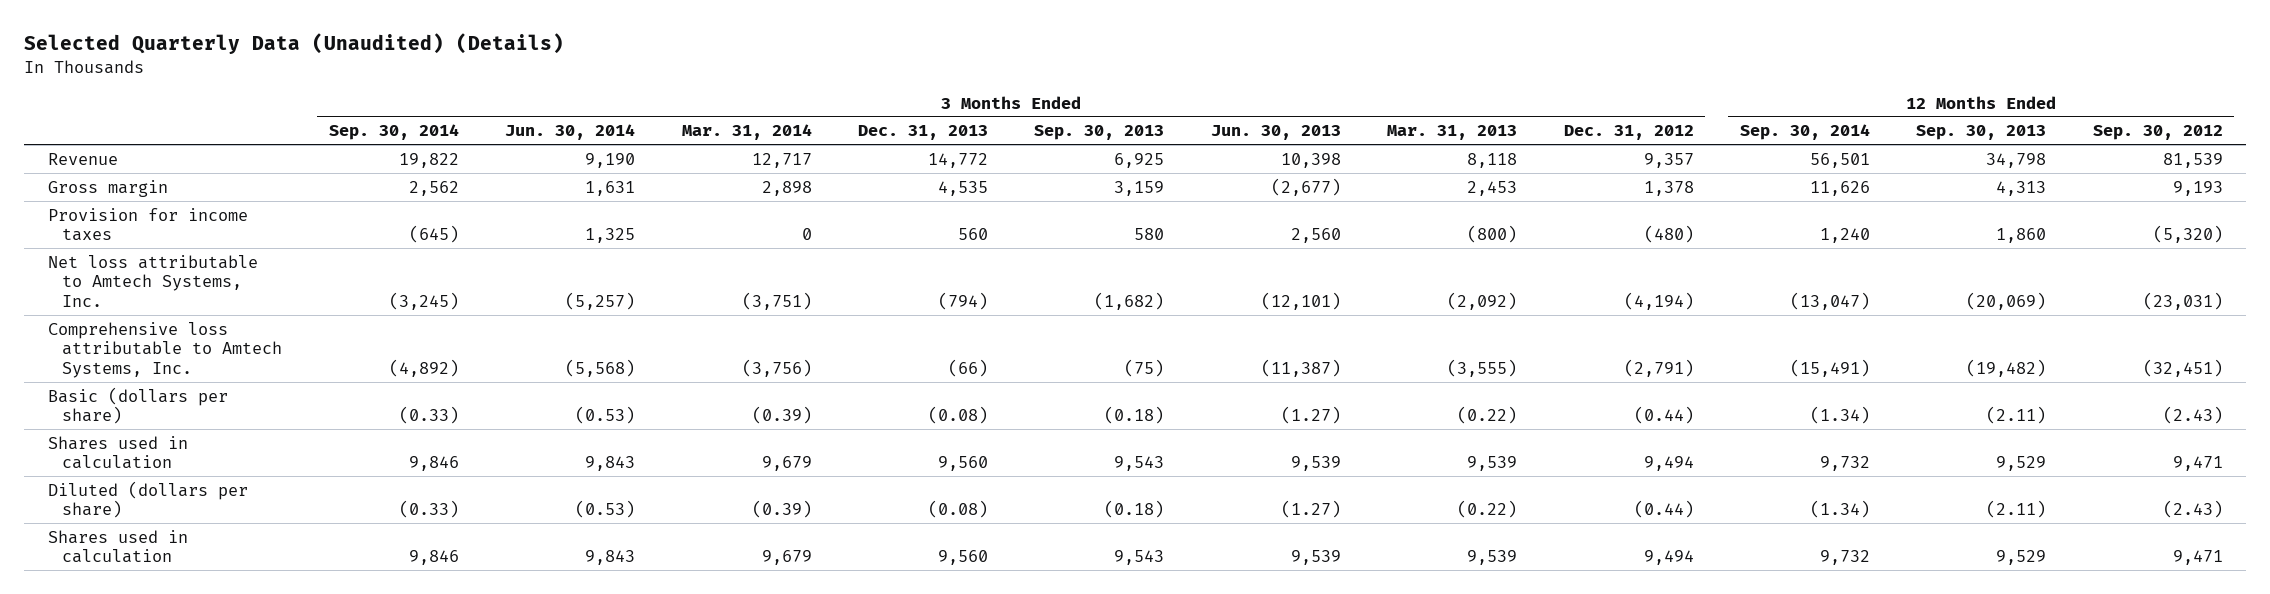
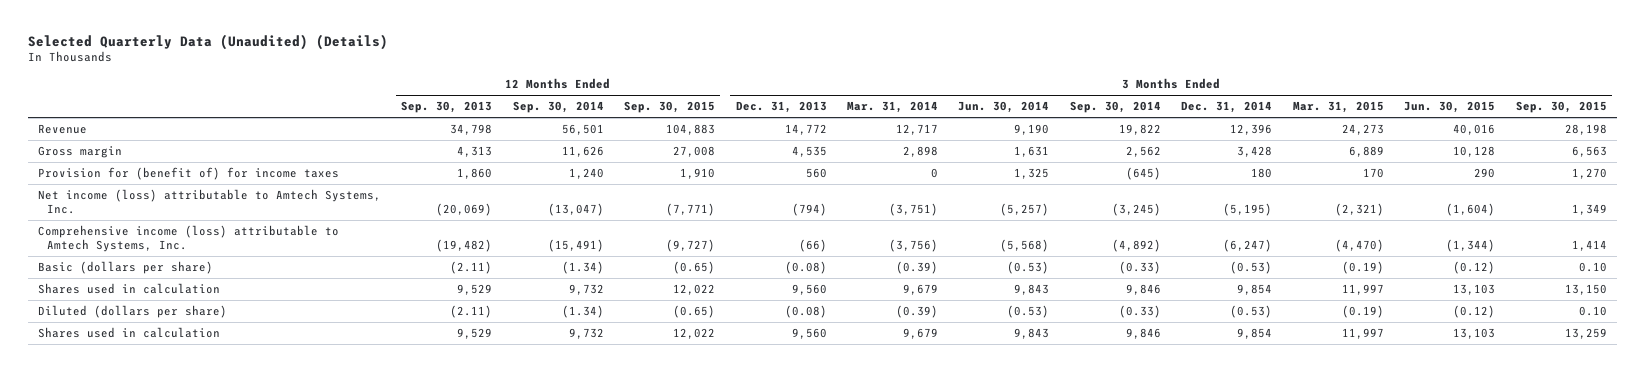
- | 3 Months Ended Sep. 30, 2014 | 3 Months Ended Jun. 30, 2014 | 3 Months Ended Mar. 31, 2014 | 3 Months Ended Dec. 31, 2013 | 3 Months Ended Sep. 30, 2013 | 3 Months Ended Jun. 30, 2013 | 3 Months Ended Mar. 31, 2013 | 3 Months Ended Dec. 31, 2012 | 12 Months Ended Sep. 30, 2014 | 12 Months Ended Sep. 30, 2013 | 12 Months Ended Sep. 30, 2012
+ | 12 Months Ended Sep. 30, 2013 | 12 Months Ended Sep. 30, 2014 | 12 Months Ended Sep. 30, 2015 | 3 Months Ended Dec. 31, 2013 | 3 Months Ended Mar. 31, 2014 | 3 Months Ended Jun. 30, 2014 | 3 Months Ended Sep. 30, 2014 | 3 Months Ended Dec. 31, 2014 | 3 Months Ended Mar. 31, 2015 | 3 Months Ended Jun. 30, 2015 | 3 Months Ended Sep. 30, 2015
- Provision for income taxes | (645) | 1,325 | 0 | 560 | 580 | 2,560 | (800) | (480) | 1,240 | 1,860 | (5,320)
- Net loss attributable to Amtech Systems, Inc. | (3,245) | (5,257) | (3,751) | (794) | (1,682) | (12,101) | (2,092) | (4,194) | (13,047) | (20,069) | (23,031)
- Comprehensive loss attributable to Amtech Systems, Inc. | (4,892) | (5,568) | (3,756) | (66) | (75) | (11,387) | (3,555) | (2,791) | (15,491) | (19,482) | (32,451)
+ Provision for (benefit of) for income taxes | 1,860 | 1,240 | 1,910 | 560 | 0 | 1,325 | (645) | 180 | 170 | 290 | 1,270
+ Net income (loss) attributable to Amtech Systems, Inc. | (20,069) | (13,047) | (7,771) | (794) | (3,751) | (5,257) | (3,245) | (5,195) | (2,321) | (1,604) | 1,349
+ Comprehensive income (loss) attributable to Amtech Systems, Inc. | (19,482) | (15,491) | (9,727) | (66) | (3,756) | (5,568) | (4,892) | (6,247) | (4,470) | (1,344) | 1,414

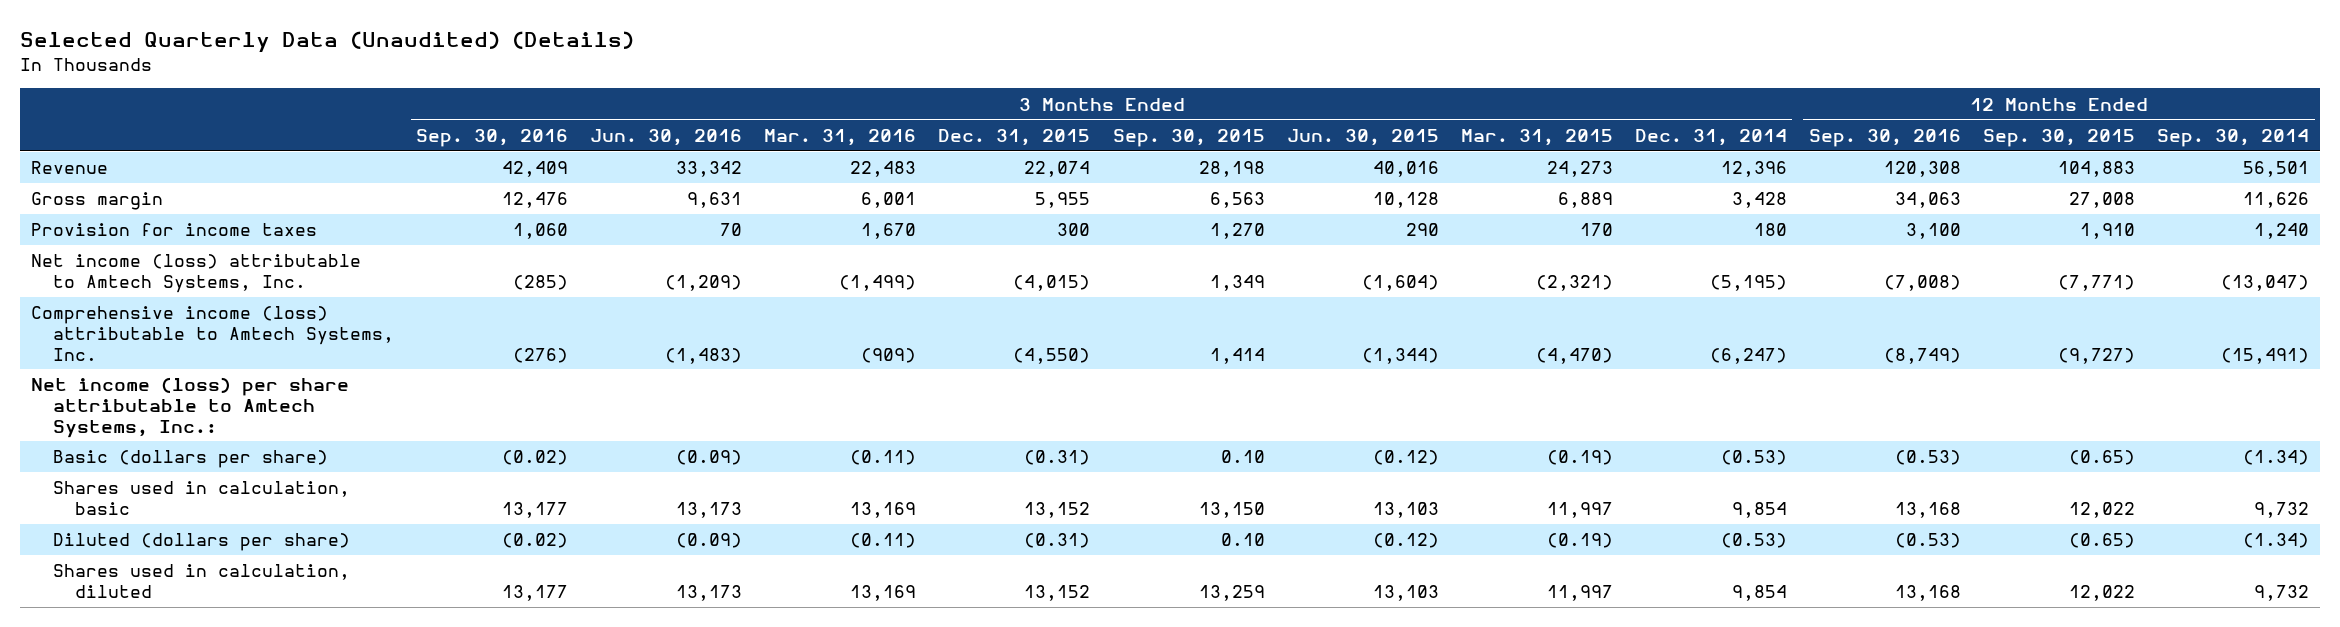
- | 12 Months Ended Sep. 30, 2013 | 12 Months Ended Sep. 30, 2014 | 12 Months Ended Sep. 30, 2015 | 3 Months Ended Dec. 31, 2013 | 3 Months Ended Mar. 31, 2014 | 3 Months Ended Jun. 30, 2014 | 3 Months Ended Sep. 30, 2014 | 3 Months Ended Dec. 31, 2014 | 3 Months Ended Mar. 31, 2015 | 3 Months Ended Jun. 30, 2015 | 3 Months Ended Sep. 30, 2015
+ | 3 Months Ended Sep. 30, 2016 | 3 Months Ended Jun. 30, 2016 | 3 Months Ended Mar. 31, 2016 | 3 Months Ended Dec. 31, 2015 | 3 Months Ended Sep. 30, 2015 | 3 Months Ended Jun. 30, 2015 | 3 Months Ended Mar. 31, 2015 | 3 Months Ended Dec. 31, 2014 | 12 Months Ended Sep. 30, 2016 | 12 Months Ended Sep. 30, 2015 | 12 Months Ended Sep. 30, 2014
- Provision for (benefit of) for income taxes | 1,860 | 1,240 | 1,910 | 560 | 0 | 1,325 | (645) | 180 | 170 | 290 | 1,270
+ Provision for income taxes | 1,060 | 70 | 1,670 | 300 | 1,270 | 290 | 170 | 180 | 3,100 | 1,910 | 1,240
+ Net income (loss) per share attributable to Amtech Systems, Inc.:
- Shares used in calculation | 9,529 | 9,732 | 12,022 | 9,560 | 9,679 | 9,843 | 9,846 | 9,854 | 11,997 | 13,103 | 13,150
+ Shares used in calculation, basic | 13,177 | 13,173 | 13,169 | 13,152 | 13,150 | 13,103 | 11,997 | 9,854 | 13,168 | 12,022 | 9,732
- Shares used in calculation | 9,529 | 9,732 | 12,022 | 9,560 | 9,679 | 9,843 | 9,846 | 9,854 | 11,997 | 13,103 | 13,259
+ Shares used in calculation, diluted | 13,177 | 13,173 | 13,169 | 13,152 | 13,259 | 13,103 | 11,997 | 9,854 | 13,168 | 12,022 | 9,732

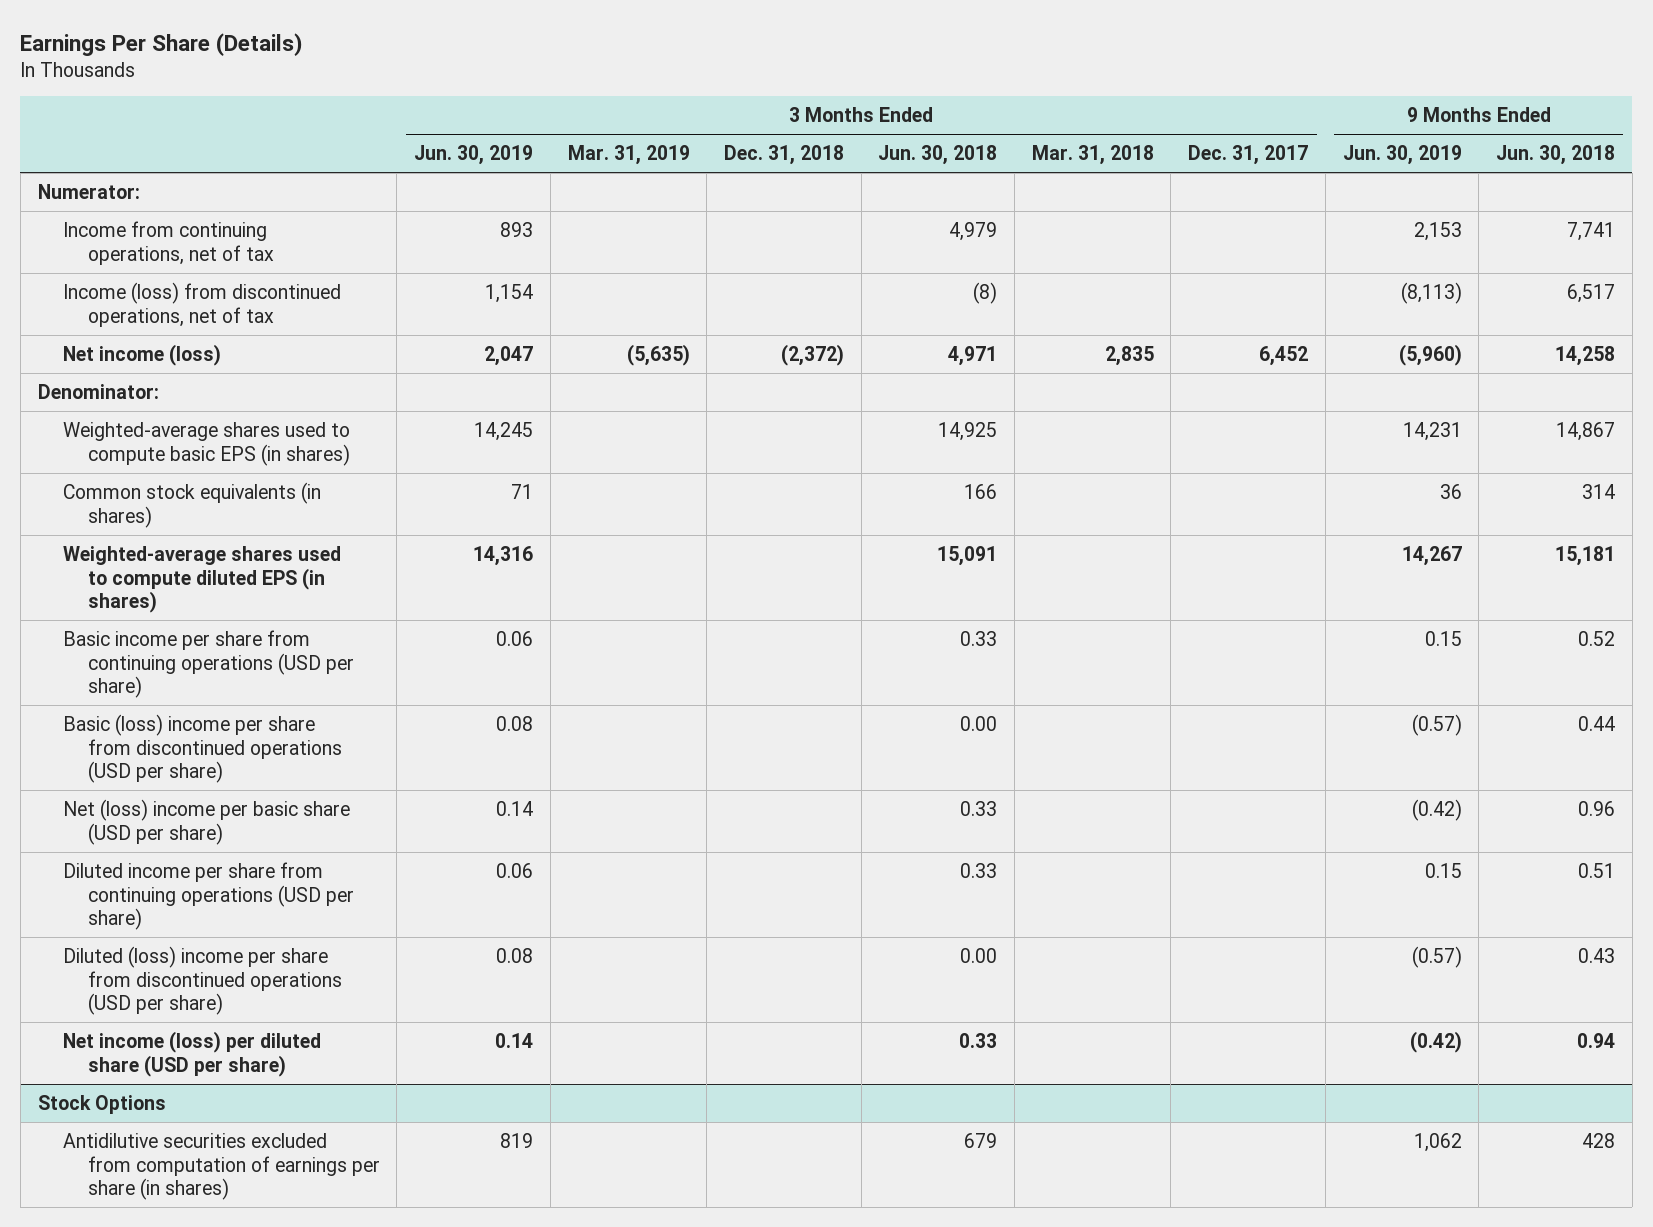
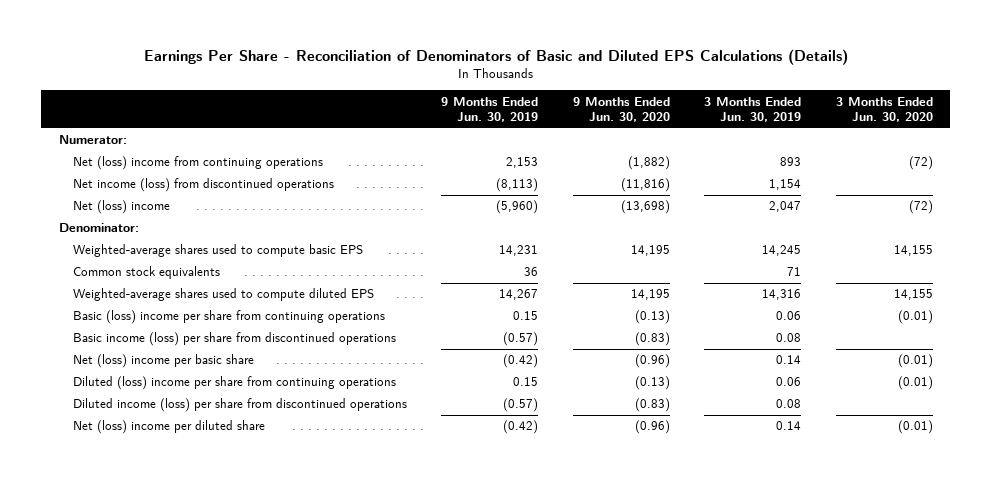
- Earnings Per Share (Details)
+ Earnings Per Share - Reconciliation of Denominators of Basic and Diluted EPS Calculations (Details)
- | 3 Months Ended Jun. 30, 2019 | 3 Months Ended Mar. 31, 2019 | 3 Months Ended Dec. 31, 2018 | 3 Months Ended Jun. 30, 2018 | 3 Months Ended Mar. 31, 2018 | 3 Months Ended Dec. 31, 2017 | 9 Months Ended Jun. 30, 2019 | 9 Months Ended Jun. 30, 2018
+ | 9 Months Ended Jun. 30, 2019 | 9 Months Ended Jun. 30, 2020 | 3 Months Ended Jun. 30, 2019 | 3 Months Ended Jun. 30, 2020
- Income from continuing operations, net of tax | 893 | | | 4,979 | | | 2,153 | 7,741
- Income (loss) from discontinued operations, net of tax | 1,154 | | | (8) | | | (8,113) | 6,517
- Net income (loss) | 2,047 | (5,635) | (2,372) | 4,971 | 2,835 | 6,452 | (5,960) | 14,258
+ Net (loss) income from continuing operations | 2,153 | (1,882) | 893 | (72)
+ Net income (loss) from discontinued operations | (8,113) | (11,816) | 1,154 |
+ Net (loss) income | (5,960) | (13,698) | 2,047 | (72)
- Weighted-average shares used to compute basic EPS (in shares) | 14,245 | | | 14,925 | | | 14,231 | 14,867
- Common stock equivalents (in shares) | 71 | | | 166 | | | 36 | 314
- Weighted-average shares used to compute diluted EPS (in shares) | 14,316 | | | 15,091 | | | 14,267 | 15,181
- Basic income per share from continuing operations (USD per share) | 0.06 | | | 0.33 | | | 0.15 | 0.52
- Basic (loss) income per share from discontinued operations (USD per share) | 0.08 | | | 0.00 | | | (0.57) | 0.44
- Net (loss) income per basic share (USD per share) | 0.14 | | | 0.33 | | | (0.42) | 0.96
- Diluted income per share from continuing operations (USD per share) | 0.06 | | | 0.33 | | | 0.15 | 0.51
- Diluted (loss) income per share from discontinued operations (USD per share) | 0.08 | | | 0.00 | | | (0.57) | 0.43
- Net income (loss) per diluted share (USD per share) | 0.14 | | | 0.33 | | | (0.42) | 0.94
- Stock Options
- Antidilutive securities excluded from computation of earnings per share (in shares) | 819 | | | 679 | | | 1,062 | 428
+ Weighted-average shares used to compute basic EPS | 14,231 | 14,195 | 14,245 | 14,155
+ Common stock equivalents | 36 | | 71 |
+ Weighted-average shares used to compute diluted EPS | 14,267 | 14,195 | 14,316 | 14,155
+ Basic (loss) income per share from continuing operations | 0.15 | (0.13) | 0.06 | (0.01)
+ Basic income (loss) per share from discontinued operations | (0.57) | (0.83) | 0.08 |
+ Net (loss) income per basic share | (0.42) | (0.96) | 0.14 | (0.01)
+ Diluted (loss) income per share from continuing operations | 0.15 | (0.13) | 0.06 | (0.01)
+ Diluted income (loss) per share from discontinued operations | (0.57) | (0.83) | 0.08 |
+ Net (loss) income per diluted share | (0.42) | (0.96) | 0.14 | (0.01)

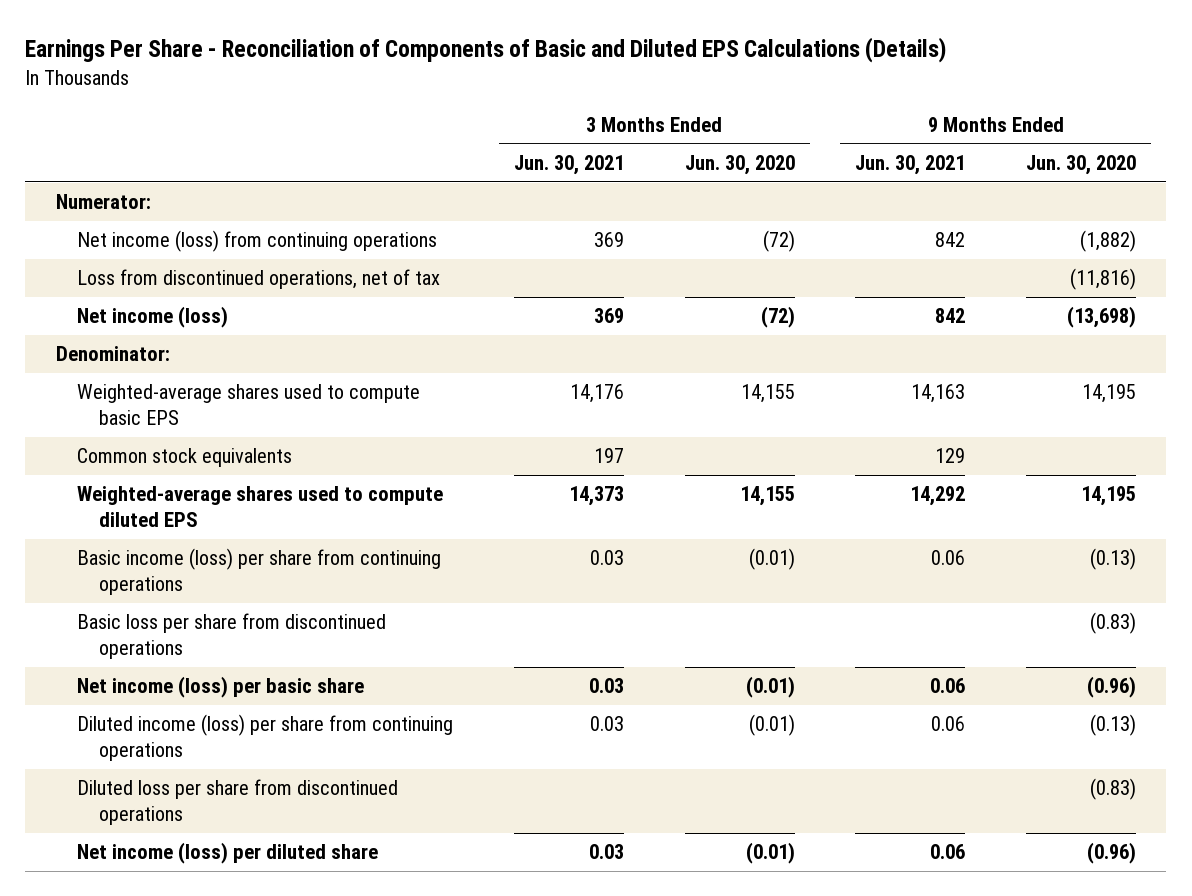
- Earnings Per Share - Reconciliation of Denominators of Basic and Diluted EPS Calculations (Details)
+ Earnings Per Share - Reconciliation of Components of Basic and Diluted EPS Calculations (Details)
- | 9 Months Ended Jun. 30, 2019 | 9 Months Ended Jun. 30, 2020 | 3 Months Ended Jun. 30, 2019 | 3 Months Ended Jun. 30, 2020
+ | 3 Months Ended Jun. 30, 2021 | 3 Months Ended Jun. 30, 2020 | 9 Months Ended Jun. 30, 2021 | 9 Months Ended Jun. 30, 2020
- Net (loss) income from continuing operations | 2,153 | (1,882) | 893 | (72)
- Net income (loss) from discontinued operations | (8,113) | (11,816) | 1,154 |
- Net (loss) income | (5,960) | (13,698) | 2,047 | (72)
+ Net income (loss) from continuing operations | 369 | (72) | 842 | (1,882)
+ Loss from discontinued operations, net of tax | | | | (11,816)
+ Net income (loss) | 369 | (72) | 842 | (13,698)
- Basic (loss) income per share from continuing operations | 0.15 | (0.13) | 0.06 | (0.01)
- Basic income (loss) per share from discontinued operations | (0.57) | (0.83) | 0.08 |
- Net (loss) income per basic share | (0.42) | (0.96) | 0.14 | (0.01)
- Diluted (loss) income per share from continuing operations | 0.15 | (0.13) | 0.06 | (0.01)
- Diluted income (loss) per share from discontinued operations | (0.57) | (0.83) | 0.08 |
- Net (loss) income per diluted share | (0.42) | (0.96) | 0.14 | (0.01)
+ Basic income (loss) per share from continuing operations | 0.03 | (0.01) | 0.06 | (0.13)
+ Basic loss per share from discontinued operations | | | | (0.83)
+ Net income (loss) per basic share | 0.03 | (0.01) | 0.06 | (0.96)
+ Diluted income (loss) per share from continuing operations | 0.03 | (0.01) | 0.06 | (0.13)
+ Diluted loss per share from discontinued operations | | | | (0.83)
+ Net income (loss) per diluted share | 0.03 | (0.01) | 0.06 | (0.96)

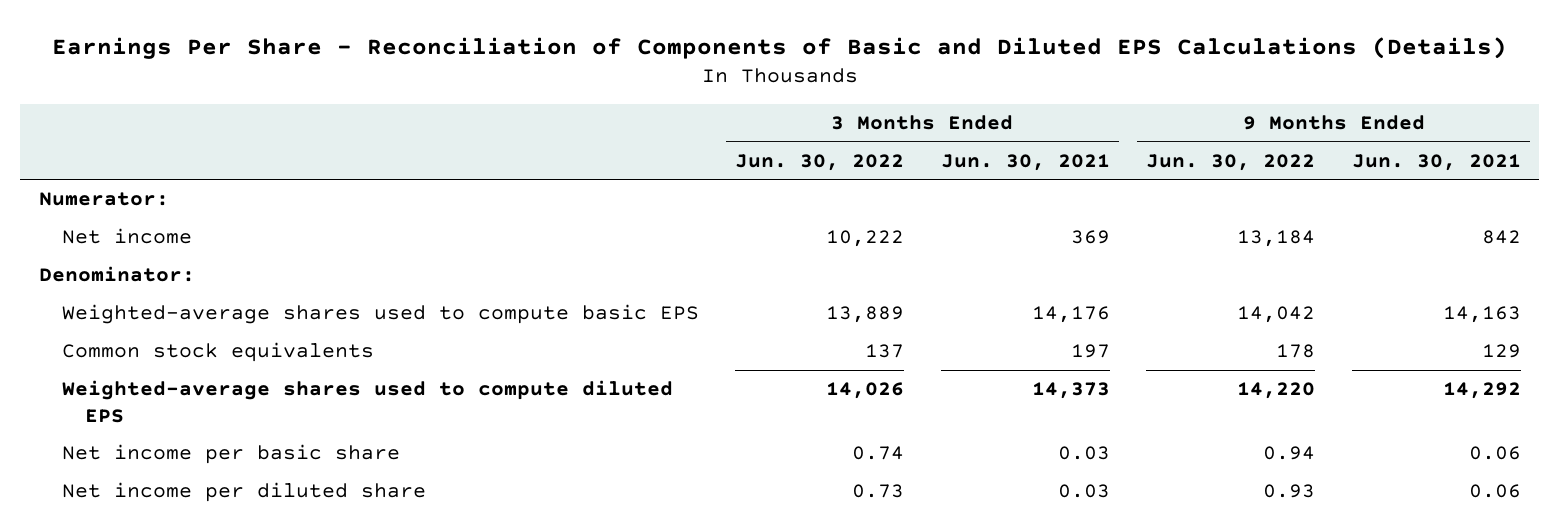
- | 3 Months Ended Jun. 30, 2021 | 3 Months Ended Jun. 30, 2020 | 9 Months Ended Jun. 30, 2021 | 9 Months Ended Jun. 30, 2020
+ | 3 Months Ended Jun. 30, 2022 | 3 Months Ended Jun. 30, 2021 | 9 Months Ended Jun. 30, 2022 | 9 Months Ended Jun. 30, 2021
- Net income (loss) from continuing operations | 369 | (72) | 842 | (1,882)
- Loss from discontinued operations, net of tax | | | | (11,816)
- Net income (loss) | 369 | (72) | 842 | (13,698)
+ Net income | 10,222 | 369 | 13,184 | 842
- Basic income (loss) per share from continuing operations | 0.03 | (0.01) | 0.06 | (0.13)
- Basic loss per share from discontinued operations | | | | (0.83)
- Net income (loss) per basic share | 0.03 | (0.01) | 0.06 | (0.96)
- Diluted income (loss) per share from continuing operations | 0.03 | (0.01) | 0.06 | (0.13)
- Diluted loss per share from discontinued operations | | | | (0.83)
- Net income (loss) per diluted share | 0.03 | (0.01) | 0.06 | (0.96)
+ Net income per basic share | 0.74 | 0.03 | 0.94 | 0.06
+ Net income per diluted share | 0.73 | 0.03 | 0.93 | 0.06

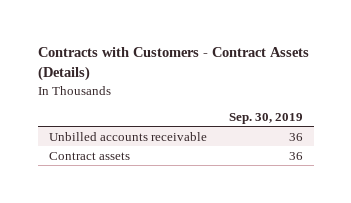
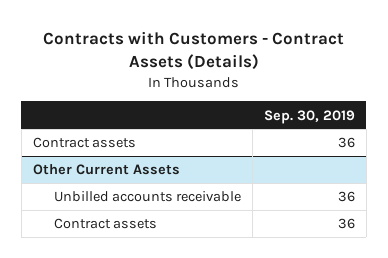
+ Contract assets | 36
+ Other Current Assets

